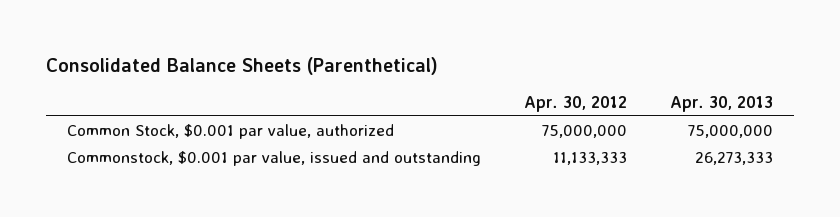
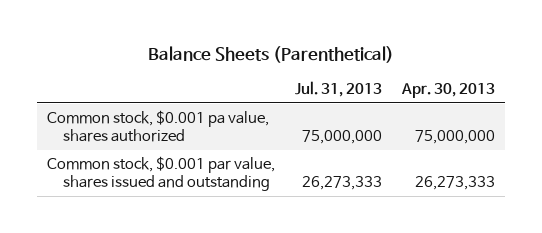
- Consolidated Balance Sheets (Parenthetical)
+ Balance Sheets (Parenthetical)
- | Apr. 30, 2012 | Apr. 30, 2013
+ | Jul. 31, 2013 | Apr. 30, 2013
- Common Stock, $0.001 par value, authorized | 75,000,000 | 75,000,000
- Commonstock, $0.001 par value, issued and outstanding | 11,133,333 | 26,273,333
+ Common stock, $0.001 pa value, shares authorized | 75,000,000 | 75,000,000
+ Common stock, $0.001 par value, shares issued and outstanding | 26,273,333 | 26,273,333

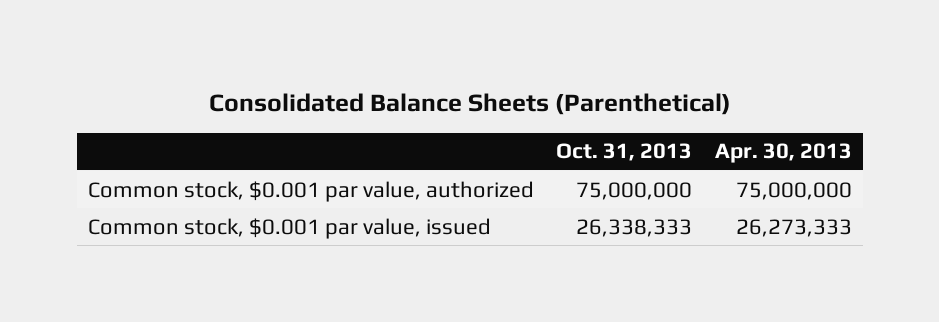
- Balance Sheets (Parenthetical)
+ Consolidated Balance Sheets (Parenthetical)
- | Jul. 31, 2013 | Apr. 30, 2013
+ | Oct. 31, 2013 | Apr. 30, 2013
- Common stock, $0.001 pa value, shares authorized | 75,000,000 | 75,000,000
- Common stock, $0.001 par value, shares issued and outstanding | 26,273,333 | 26,273,333
+ Common stock, $0.001 par value, authorized | 75,000,000 | 75,000,000
+ Common stock, $0.001 par value, issued | 26,338,333 | 26,273,333

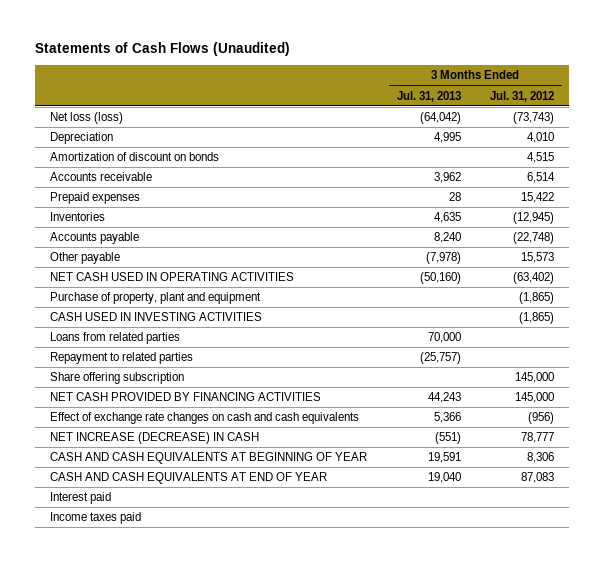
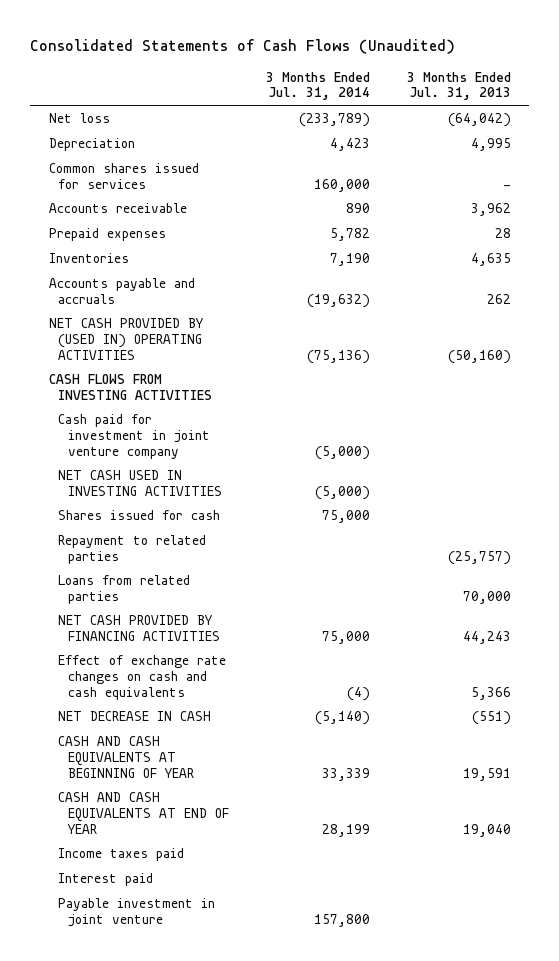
- Statements of Cash Flows (Unaudited)
+ Consolidated Statements of Cash Flows (Unaudited)
- | 3 Months Ended Jul. 31, 2013 | 3 Months Ended Jul. 31, 2012
+ | 3 Months Ended Jul. 31, 2014 | 3 Months Ended Jul. 31, 2013
- Net loss (loss) | (64,042) | (73,743)
+ Net loss | (233,789) | (64,042)
- Amortization of discount on bonds | | 4,515
+ Common shares issued for services | 160,000 | -
- Accounts payable | 8,240 | (22,748)
- Other payable | (7,978) | 15,573
- NET CASH USED IN OPERATING ACTIVITIES | (50,160) | (63,402)
- Purchase of property, plant and equipment | | (1,865)
- CASH USED IN INVESTING ACTIVITIES | | (1,865)
+ Accounts payable and accruals | (19,632) | 262
+ NET CASH PROVIDED BY (USED IN) OPERATING ACTIVITIES | (75,136) | (50,160)
+ CASH FLOWS FROM INVESTING ACTIVITIES
+ Cash paid for investment in joint venture company | (5,000) |
+ NET CASH USED IN INVESTING ACTIVITIES | (5,000) |
+ Shares issued for cash | 75,000 |
- Share offering subscription | | 145,000
moved down: Loans from related parties | | 70,000
- NET INCREASE (DECREASE) IN CASH | (551) | 78,777
+ NET DECREASE IN CASH | (5,140) | (551)
moved down: Interest paid
+ Payable investment in joint venture | 157,800 |

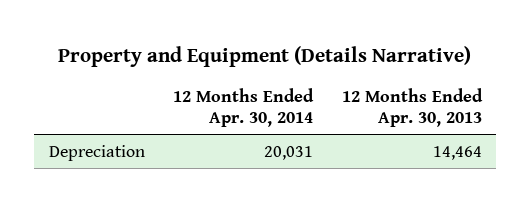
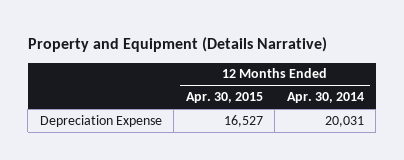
- | 12 Months Ended Apr. 30, 2014 | 12 Months Ended Apr. 30, 2013
+ | 12 Months Ended Apr. 30, 2015 | 12 Months Ended Apr. 30, 2014
- Depreciation | 20,031 | 14,464
+ Depreciation Expense | 16,527 | 20,031

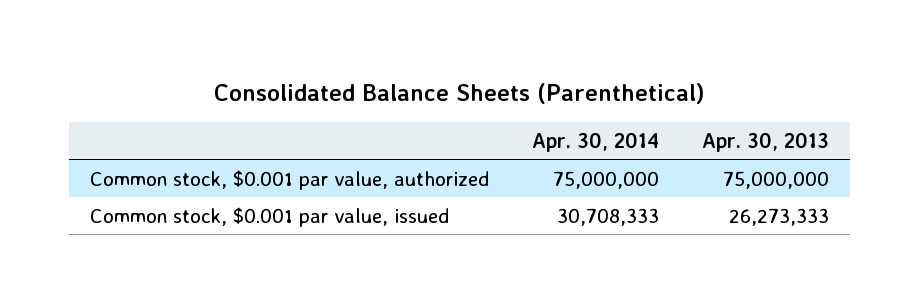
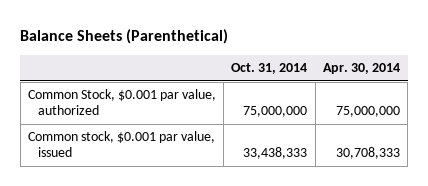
- Consolidated Balance Sheets (Parenthetical)
+ Balance Sheets (Parenthetical)
- | Apr. 30, 2014 | Apr. 30, 2013
+ | Oct. 31, 2014 | Apr. 30, 2014
- Common stock, $0.001 par value, authorized | 75,000,000 | 75,000,000
+ Common Stock, $0.001 par value, authorized | 75,000,000 | 75,000,000

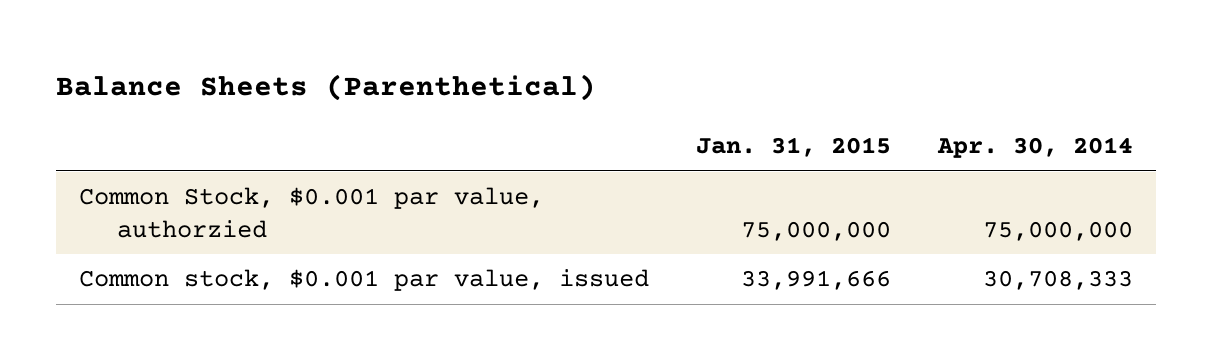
- | Oct. 31, 2014 | Apr. 30, 2014
+ | Jan. 31, 2015 | Apr. 30, 2014
- Common Stock, $0.001 par value, authorized | 75,000,000 | 75,000,000
+ Common Stock, $0.001 par value, authorzied | 75,000,000 | 75,000,000

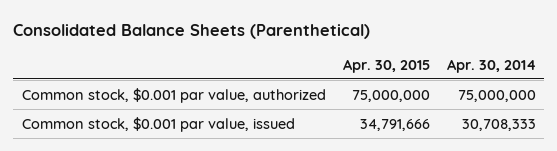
- Balance Sheets (Parenthetical)
+ Consolidated Balance Sheets (Parenthetical)
- | Jan. 31, 2015 | Apr. 30, 2014
+ | Apr. 30, 2015 | Apr. 30, 2014
- Common Stock, $0.001 par value, authorzied | 75,000,000 | 75,000,000
+ Common stock, $0.001 par value, authorized | 75,000,000 | 75,000,000

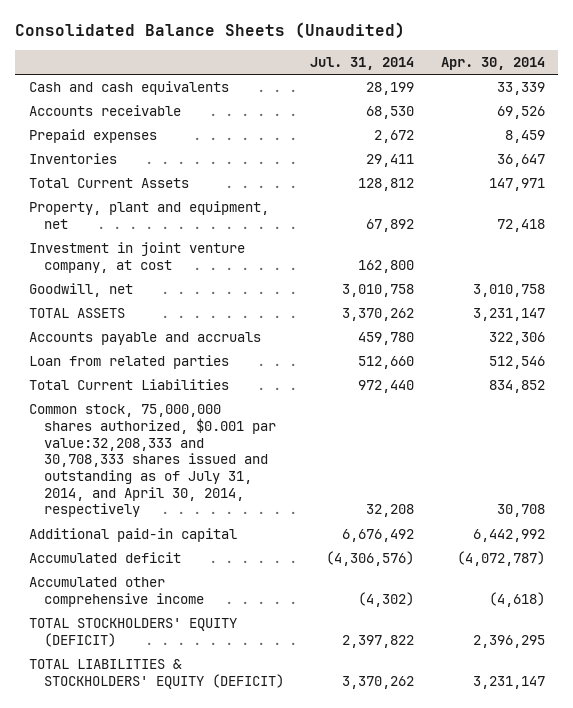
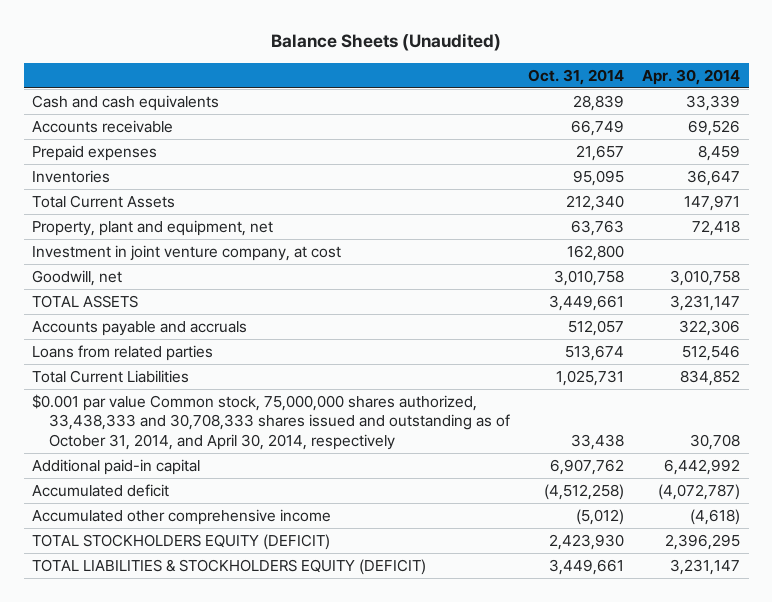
- Consolidated Balance Sheets (Unaudited)
+ Balance Sheets (Unaudited)
- | Jul. 31, 2014 | Apr. 30, 2014
+ | Oct. 31, 2014 | Apr. 30, 2014
- Loan from related parties | 512,660 | 512,546
+ Loans from related parties | 513,674 | 512,546
- Common stock, 75,000,000 shares authorized, $0.001 par value:32,208,333 and 30,708,333 shares issued and outstanding as of July 31, 2014, and April 30, 2014, respectively | 32,208 | 30,708
+ $0.001 par value Common stock, 75,000,000 shares authorized, 33,438,333 and 30,708,333 shares issued and outstanding as of October 31, 2014, and April 30, 2014, respectively | 33,438 | 30,708
- TOTAL STOCKHOLDERS' EQUITY (DEFICIT) | 2,397,822 | 2,396,295
- TOTAL LIABILITIES & STOCKHOLDERS' EQUITY (DEFICIT) | 3,370,262 | 3,231,147
+ TOTAL STOCKHOLDERS EQUITY (DEFICIT) | 2,423,930 | 2,396,295
+ TOTAL LIABILITIES & STOCKHOLDERS EQUITY (DEFICIT) | 3,449,661 | 3,231,147

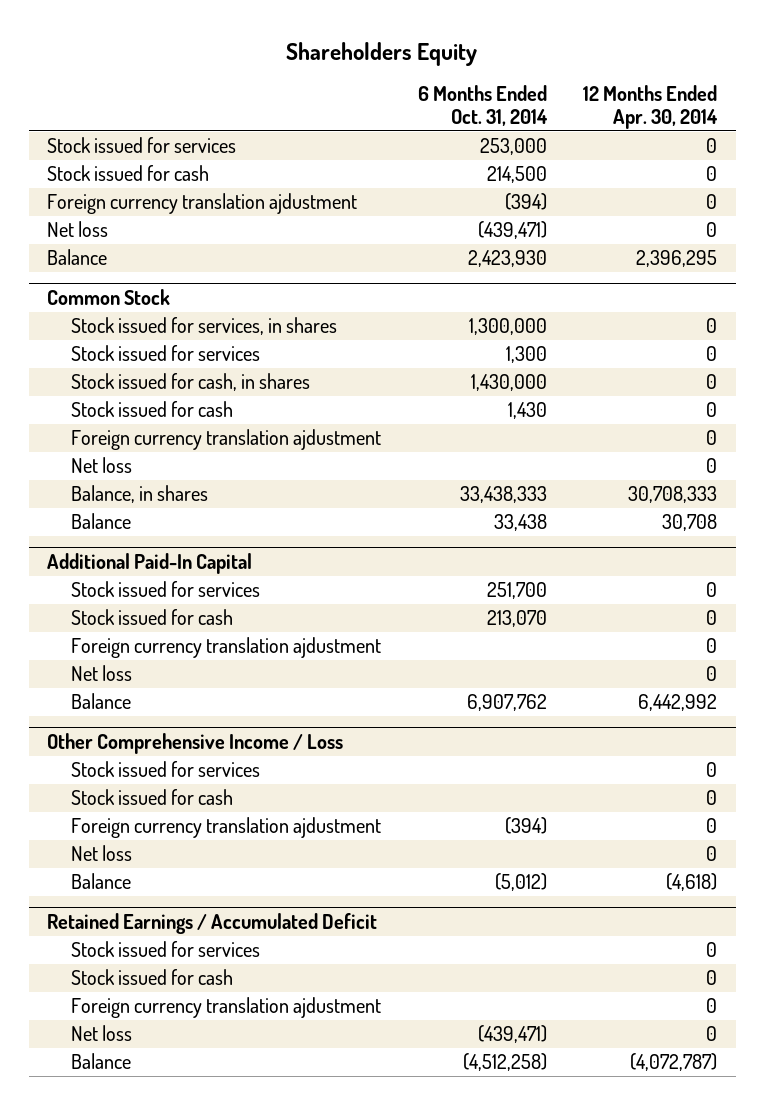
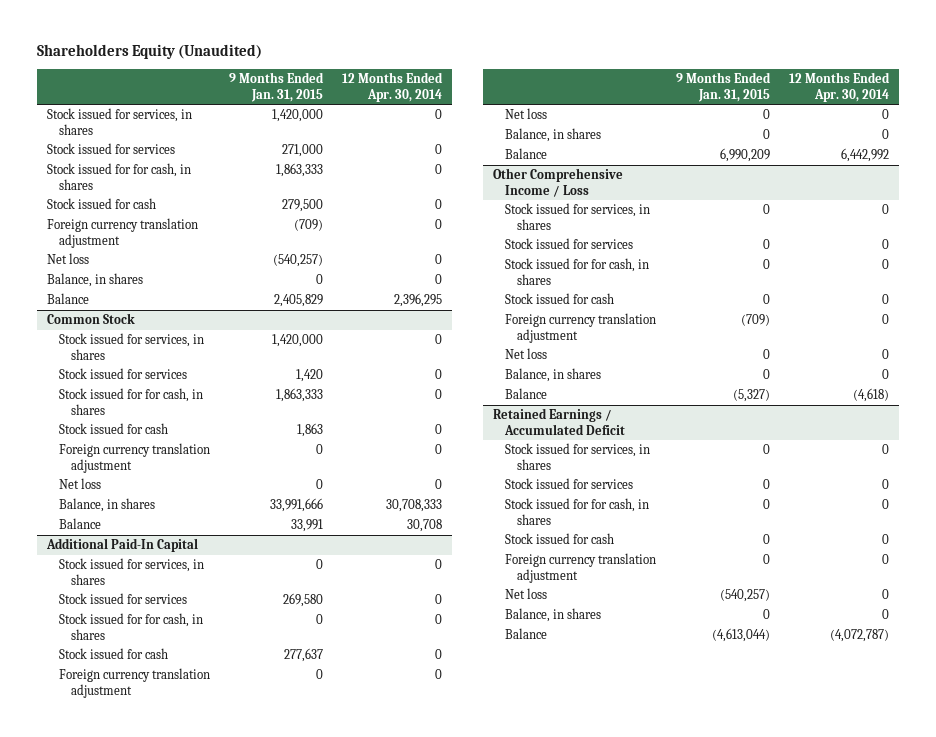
- Shareholders Equity
+ Shareholders Equity (Unaudited)
- | 6 Months Ended Oct. 31, 2014 | 12 Months Ended Apr. 30, 2014
+ | 9 Months Ended Jan. 31, 2015 | 12 Months Ended Apr. 30, 2014
+ Stock issued for services, in shares | 1,420,000 | 0
+ Stock issued for for cash, in shares | 1,863,333 | 0
- Foreign currency translation ajdustment | (394) | 0
+ Foreign currency translation adjustment | (709) | 0
+ Balance, in shares | 0 | 0
@ Common Stock
- Stock issued for cash, in shares | 1,430,000 | 0
+ Stock issued for for cash, in shares | 1,863,333 | 0
- Foreign currency translation ajdustment | | 0
+ Foreign currency translation adjustment | 0 | 0
@ Additional Paid-In Capital
+ Stock issued for services, in shares | 0 | 0
+ Stock issued for for cash, in shares | 0 | 0
- Foreign currency translation ajdustment | | 0
+ Foreign currency translation adjustment | 0 | 0
+ Balance, in shares | 0 | 0
@ Other Comprehensive Income / Loss
+ Stock issued for services, in shares | 0 | 0
+ Stock issued for for cash, in shares | 0 | 0
- Foreign currency translation ajdustment | (394) | 0
+ Foreign currency translation adjustment | (709) | 0
+ Balance, in shares | 0 | 0
@ Retained Earnings / Accumulated Deficit
+ Stock issued for services, in shares | 0 | 0
+ Stock issued for for cash, in shares | 0 | 0
- Foreign currency translation ajdustment | | 0
+ Foreign currency translation adjustment | 0 | 0
+ Balance, in shares | 0 | 0

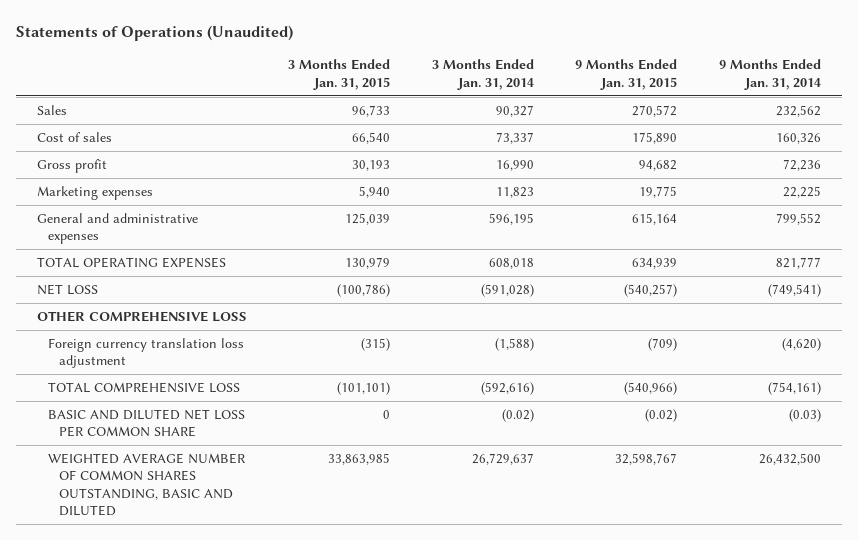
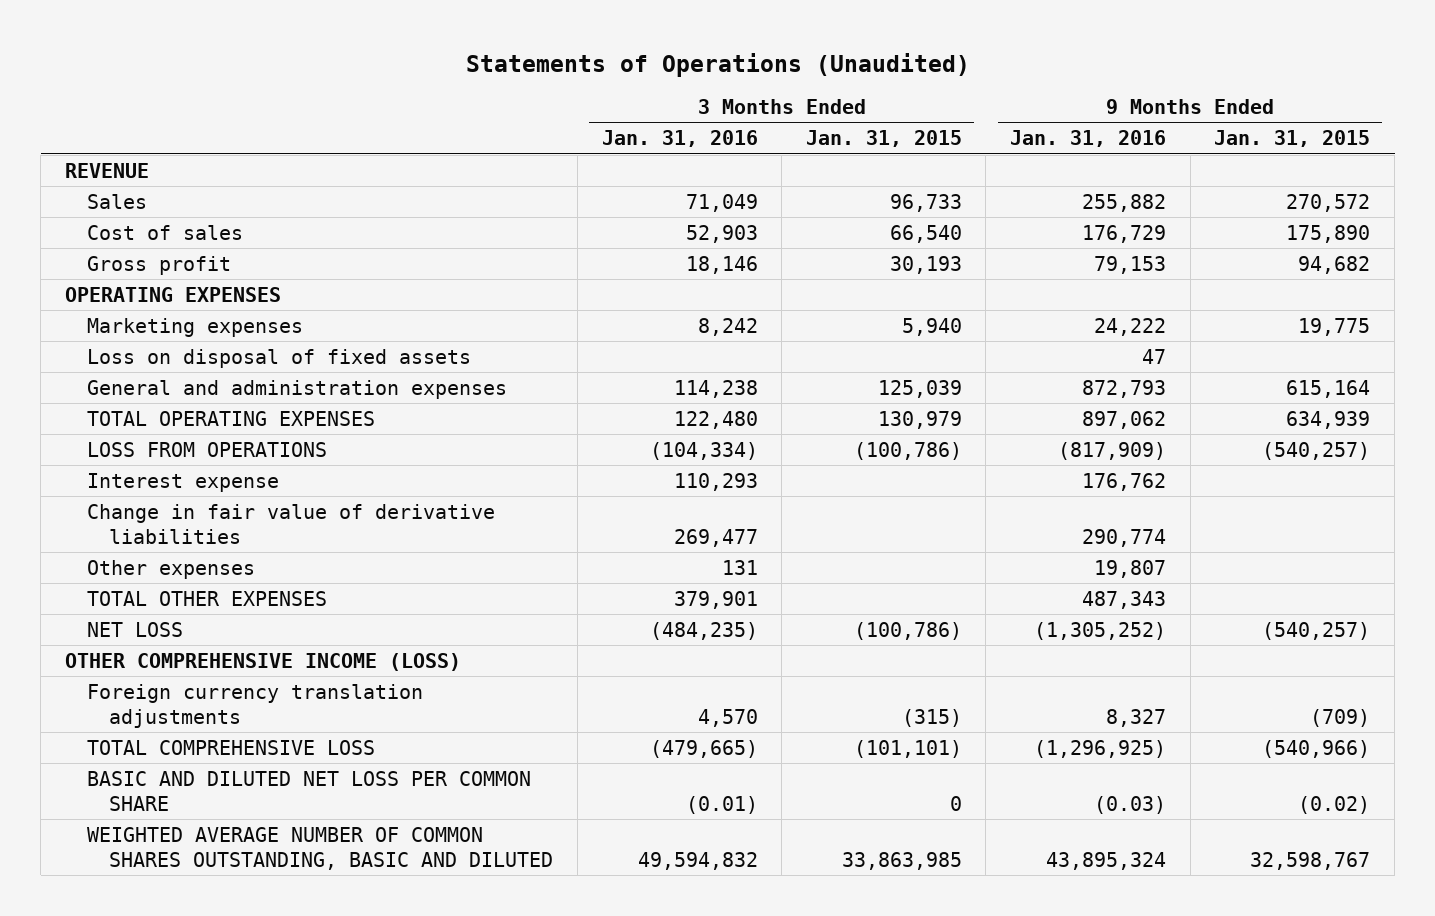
- | 3 Months Ended Jan. 31, 2015 | 3 Months Ended Jan. 31, 2014 | 9 Months Ended Jan. 31, 2015 | 9 Months Ended Jan. 31, 2014
+ | 3 Months Ended Jan. 31, 2016 | 3 Months Ended Jan. 31, 2015 | 9 Months Ended Jan. 31, 2016 | 9 Months Ended Jan. 31, 2015
+ REVENUE
+ OPERATING EXPENSES
- General and administrative expenses | 125,039 | 596,195 | 615,164 | 799,552
+ Loss on disposal of fixed assets | | | 47 |
+ General and administration expenses | 114,238 | 125,039 | 872,793 | 615,164
+ LOSS FROM OPERATIONS | (104,334) | (100,786) | (817,909) | (540,257)
+ Interest expense | 110,293 | | 176,762 |
+ Change in fair value of derivative liabilities | 269,477 | | 290,774 |
+ Other expenses | 131 | | 19,807 |
+ TOTAL OTHER EXPENSES | 379,901 | | 487,343 |
- OTHER COMPREHENSIVE LOSS
- Foreign currency translation loss adjustment | (315) | (1,588) | (709) | (4,620)
+ OTHER COMPREHENSIVE INCOME (LOSS)
+ Foreign currency translation adjustments | 4,570 | (315) | 8,327 | (709)

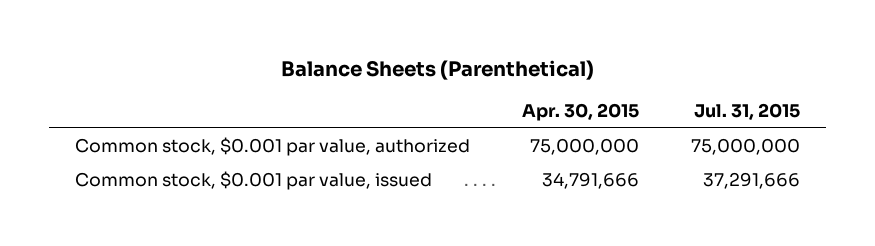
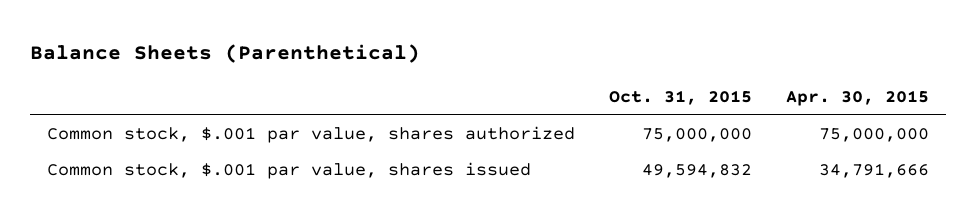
- | Apr. 30, 2015 | Jul. 31, 2015
+ | Oct. 31, 2015 | Apr. 30, 2015
- Common stock, $0.001 par value, authorized | 75,000,000 | 75,000,000
- Common stock, $0.001 par value, issued | 34,791,666 | 37,291,666
+ Common stock, $.001 par value, shares authorized | 75,000,000 | 75,000,000
+ Common stock, $.001 par value, shares issued | 49,594,832 | 34,791,666

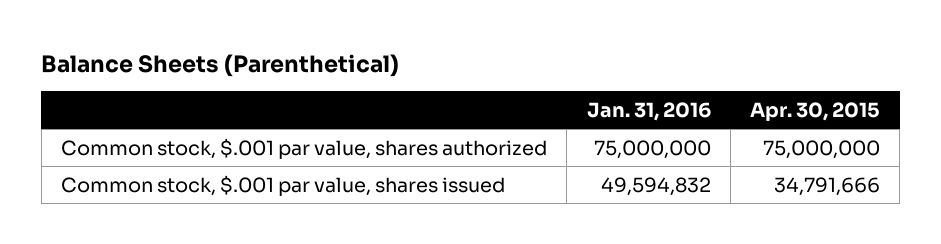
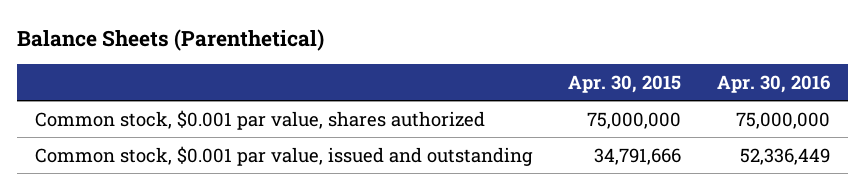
- | Jan. 31, 2016 | Apr. 30, 2015
+ | Apr. 30, 2015 | Apr. 30, 2016
- Common stock, $.001 par value, shares authorized | 75,000,000 | 75,000,000
- Common stock, $.001 par value, shares issued | 49,594,832 | 34,791,666
+ Common stock, $0.001 par value, shares authorized | 75,000,000 | 75,000,000
+ Common stock, $0.001 par value, issued and outstanding | 34,791,666 | 52,336,449

